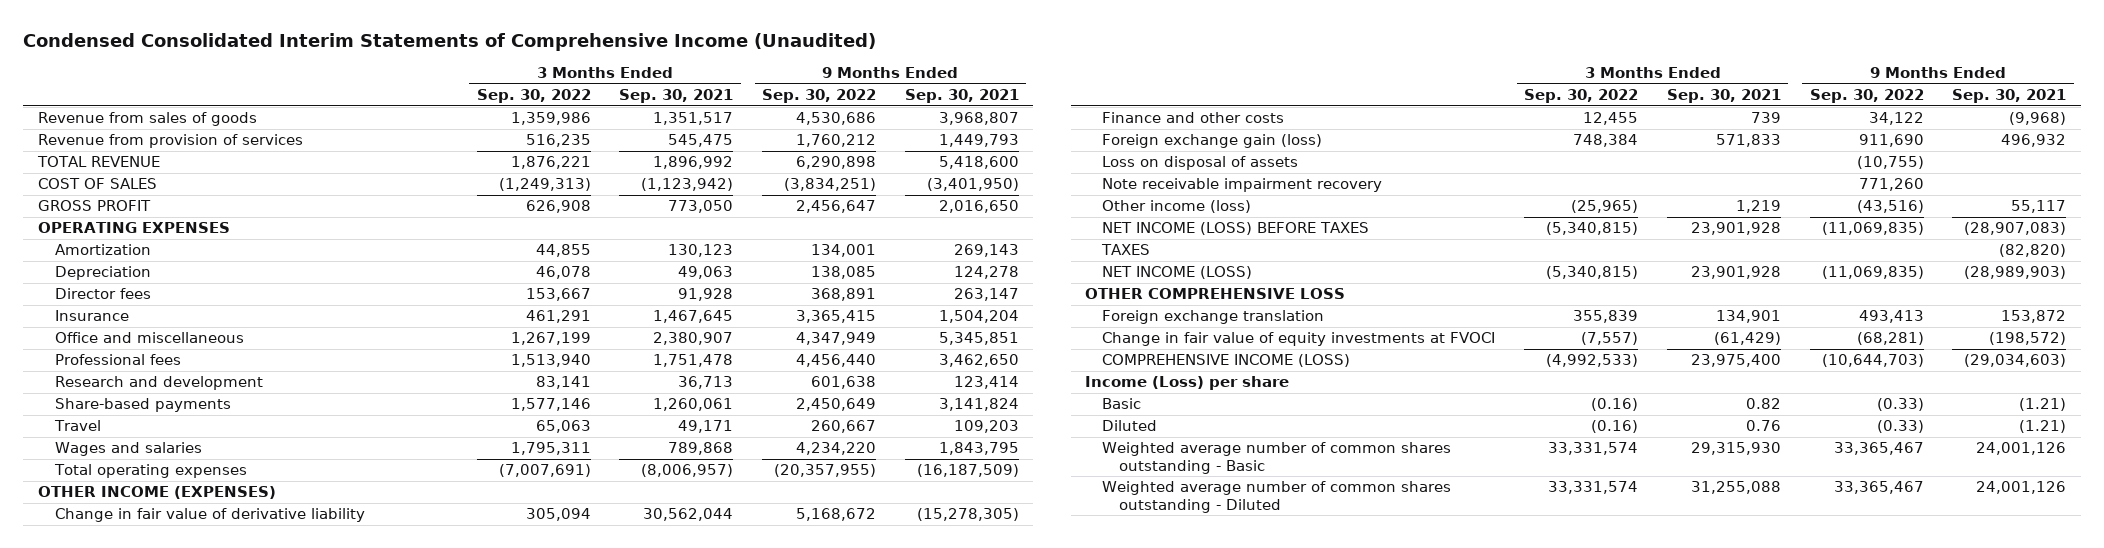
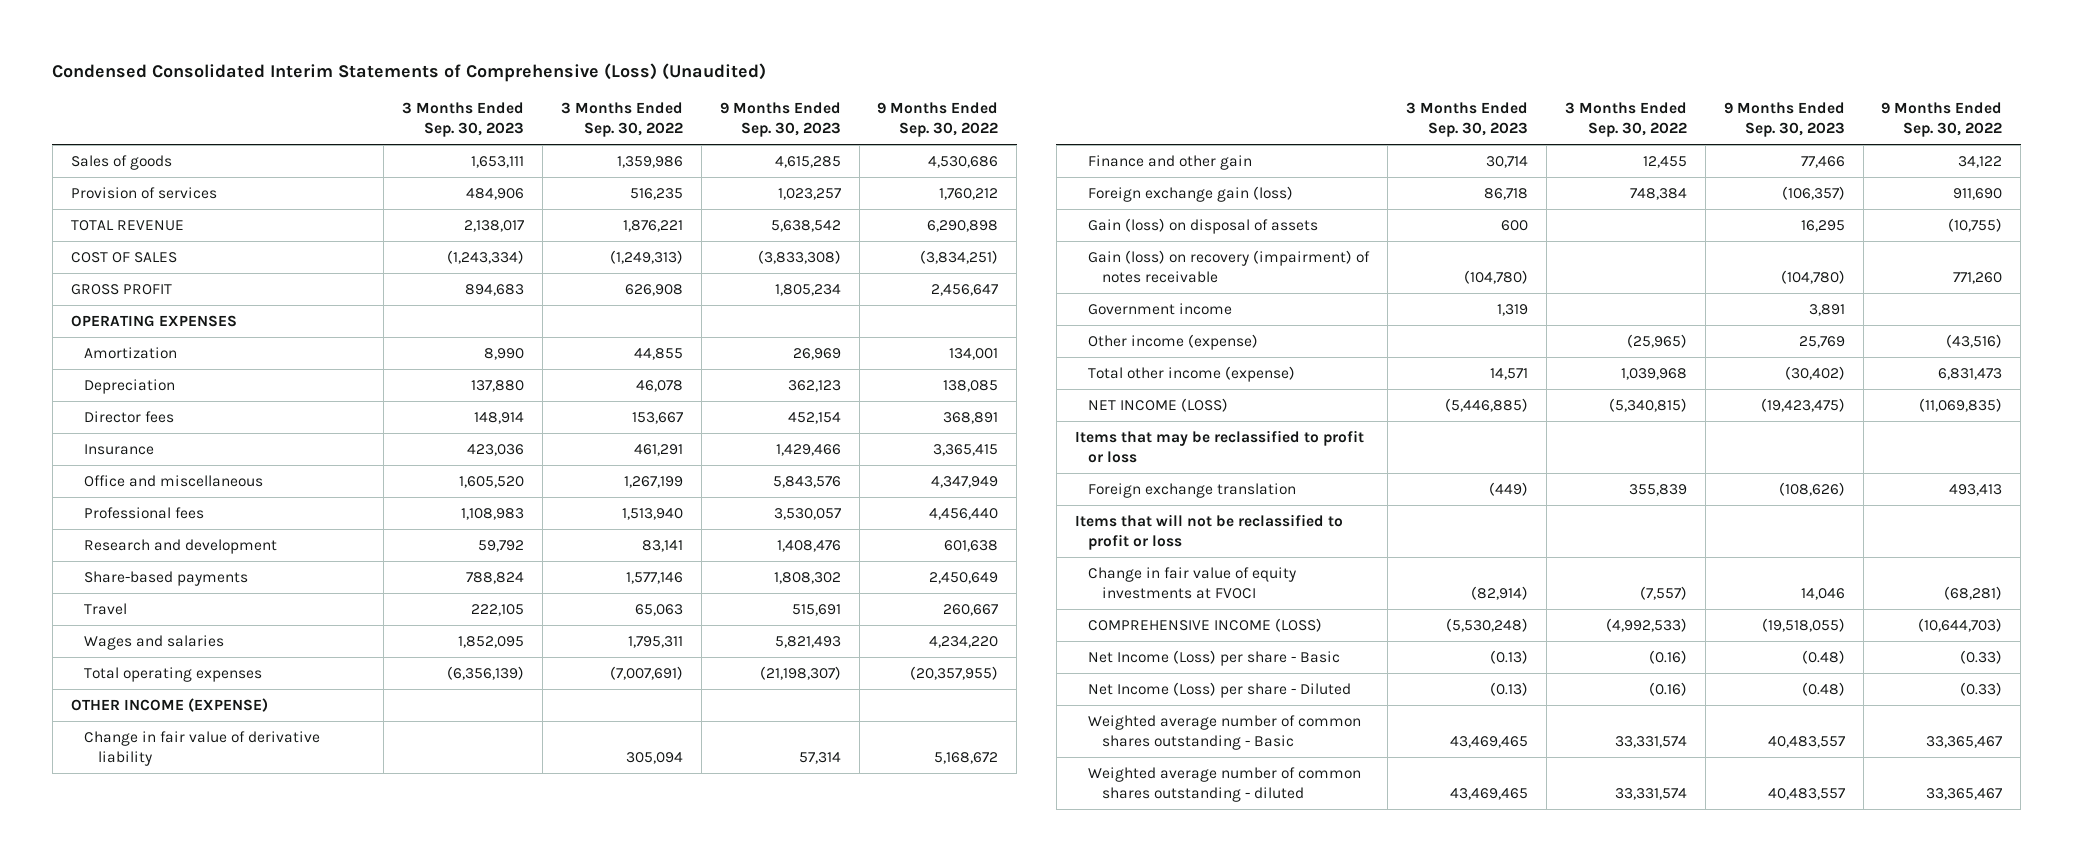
- Condensed Consolidated Interim Statements of Comprehensive Income (Unaudited)
+ Condensed Consolidated Interim Statements of Comprehensive (Loss) (Unaudited)
- | 3 Months Ended Sep. 30, 2022 | 3 Months Ended Sep. 30, 2021 | 9 Months Ended Sep. 30, 2022 | 9 Months Ended Sep. 30, 2021
+ | 3 Months Ended Sep. 30, 2023 | 3 Months Ended Sep. 30, 2022 | 9 Months Ended Sep. 30, 2023 | 9 Months Ended Sep. 30, 2022
- Revenue from sales of goods | 1,359,986 | 1,351,517 | 4,530,686 | 3,968,807
- Revenue from provision of services | 516,235 | 545,475 | 1,760,212 | 1,449,793
+ Sales of goods | 1,653,111 | 1,359,986 | 4,615,285 | 4,530,686
+ Provision of services | 484,906 | 516,235 | 1,023,257 | 1,760,212
- OTHER INCOME (EXPENSES)
+ OTHER INCOME (EXPENSE)
- Finance and other costs | 12,455 | 739 | 34,122 | (9,968)
+ Finance and other gain | 30,714 | 12,455 | 77,466 | 34,122
- Loss on disposal of assets | | | (10,755) |
- Note receivable impairment recovery | | | 771,260 |
- Other income (loss) | (25,965) | 1,219 | (43,516) | 55,117
- NET INCOME (LOSS) BEFORE TAXES | (5,340,815) | 23,901,928 | (11,069,835) | (28,907,083)
- TAXES | | | | (82,820)
+ Gain (loss) on disposal of assets | 600 | | 16,295 | (10,755)
+ Gain (loss) on recovery (impairment) of notes receivable | (104,780) | | (104,780) | 771,260
+ Government income | 1,319 | | 3,891 |
+ Other income (expense) | | (25,965) | 25,769 | (43,516)
+ Total other income (expense) | 14,571 | 1,039,968 | (30,402) | 6,831,473
- OTHER COMPREHENSIVE LOSS
+ Items that may be reclassified to profit or loss
+ Items that will not be reclassified to profit or loss
- Income (Loss) per share
- Basic | (0.16) | 0.82 | (0.33) | (1.21)
- Diluted | (0.16) | 0.76 | (0.33) | (1.21)
+ Net Income (Loss) per share - Basic | (0.13) | (0.16) | (0.48) | (0.33)
+ Net Income (Loss) per share - Diluted | (0.13) | (0.16) | (0.48) | (0.33)
- Weighted average number of common shares outstanding - Diluted | 33,331,574 | 31,255,088 | 33,365,467 | 24,001,126
+ Weighted average number of common shares outstanding - diluted | 43,469,465 | 33,331,574 | 40,483,557 | 33,365,467

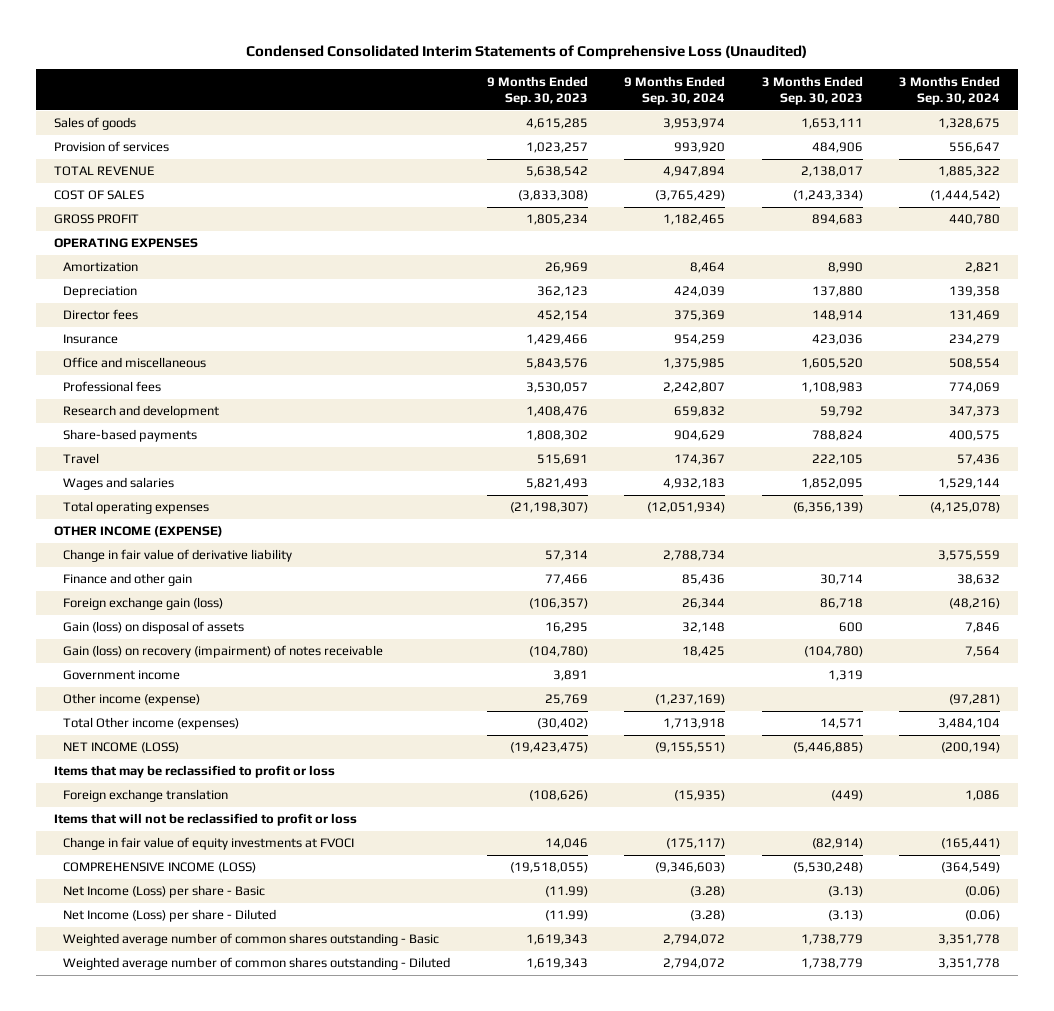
- Condensed Consolidated Interim Statements of Comprehensive (Loss) (Unaudited)
+ Condensed Consolidated Interim Statements of Comprehensive Loss (Unaudited)
- | 3 Months Ended Sep. 30, 2023 | 3 Months Ended Sep. 30, 2022 | 9 Months Ended Sep. 30, 2023 | 9 Months Ended Sep. 30, 2022
+ | 9 Months Ended Sep. 30, 2023 | 9 Months Ended Sep. 30, 2024 | 3 Months Ended Sep. 30, 2023 | 3 Months Ended Sep. 30, 2024
- Total other income (expense) | 14,571 | 1,039,968 | (30,402) | 6,831,473
+ Total Other income (expenses) | (30,402) | 1,713,918 | 14,571 | 3,484,104
- Net Income (Loss) per share - Basic | (0.13) | (0.16) | (0.48) | (0.33)
- Net Income (Loss) per share - Diluted | (0.13) | (0.16) | (0.48) | (0.33)
- Weighted average number of common shares outstanding - Basic | 43,469,465 | 33,331,574 | 40,483,557 | 33,365,467
- Weighted average number of common shares outstanding - diluted | 43,469,465 | 33,331,574 | 40,483,557 | 33,365,467
+ Net Income (Loss) per share - Basic | (11.99) | (3.28) | (3.13) | (0.06)
+ Net Income (Loss) per share - Diluted | (11.99) | (3.28) | (3.13) | (0.06)
+ Weighted average number of common shares outstanding - Basic | 1,619,343 | 2,794,072 | 1,738,779 | 3,351,778
+ Weighted average number of common shares outstanding - Diluted | 1,619,343 | 2,794,072 | 1,738,779 | 3,351,778

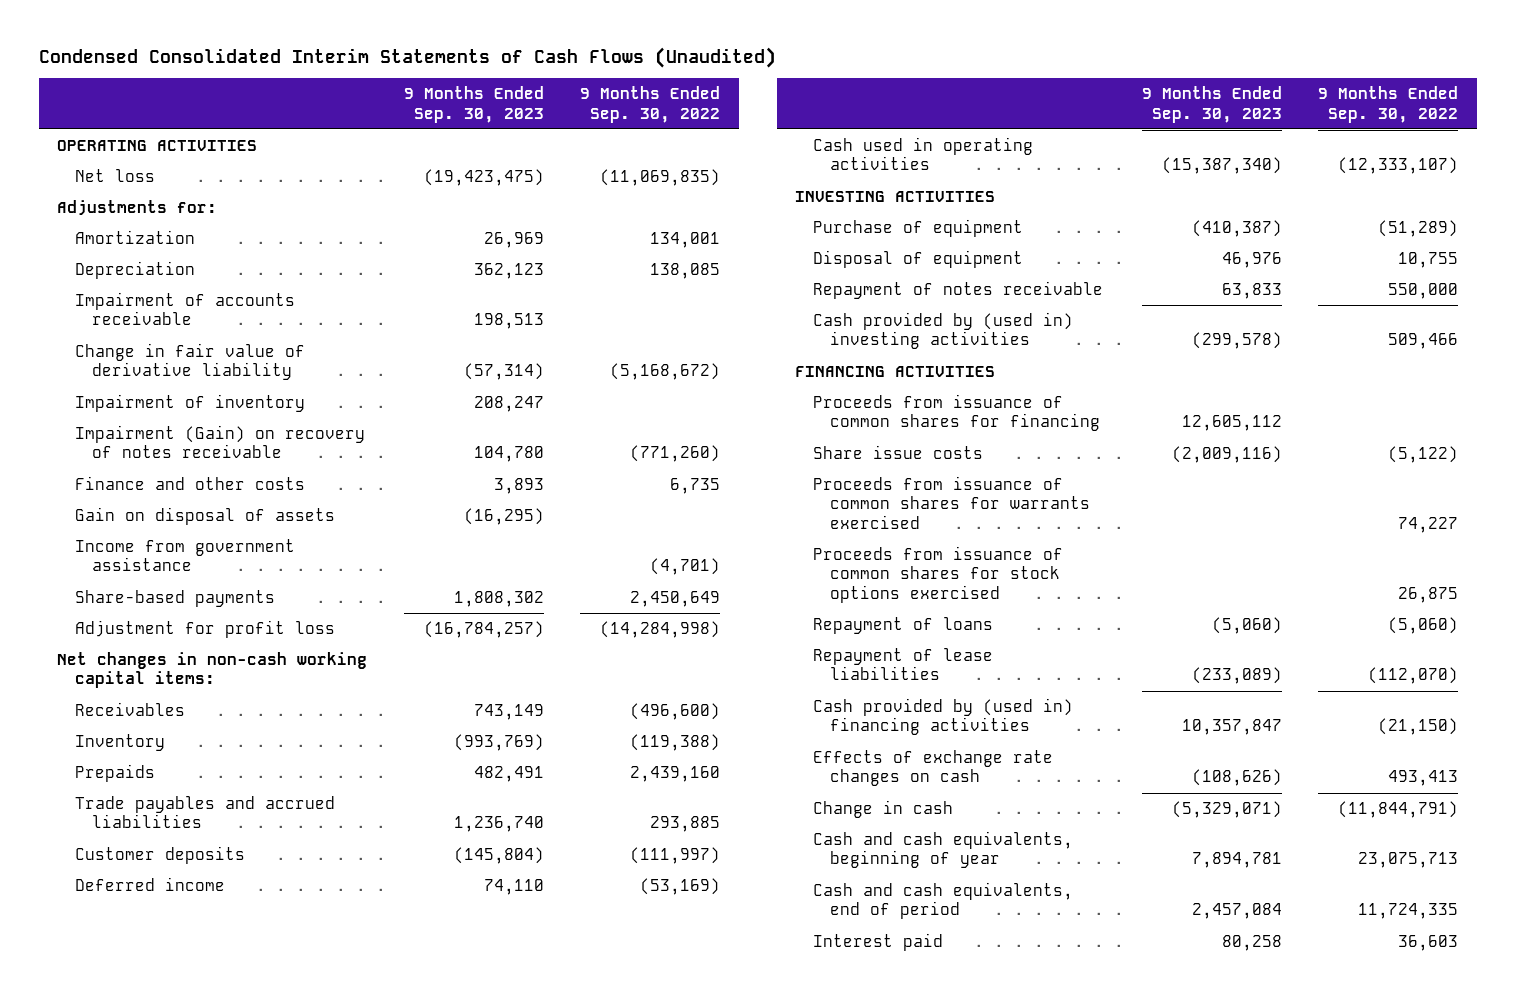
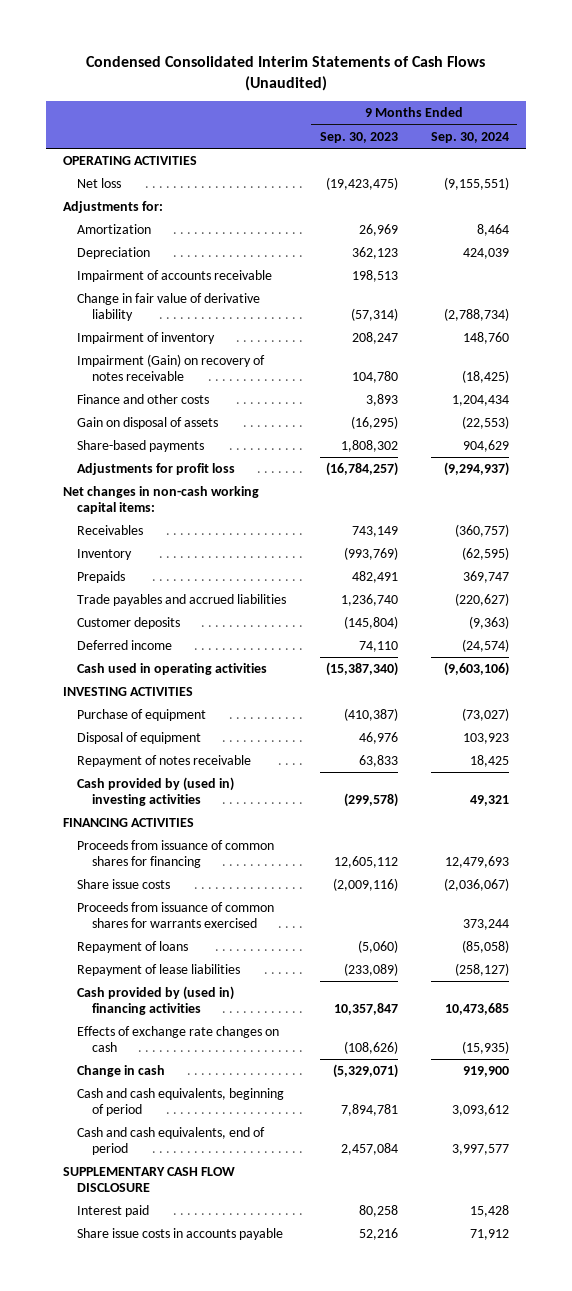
- | 9 Months Ended Sep. 30, 2023 | 9 Months Ended Sep. 30, 2022
+ | 9 Months Ended Sep. 30, 2023 | 9 Months Ended Sep. 30, 2024
- Income from government assistance | | (4,701)
- Adjustment for profit loss | (16,784,257) | (14,284,998)
+ Adjustments for profit loss | (16,784,257) | (9,294,937)
- Proceeds from issuance of common shares for stock options exercised | | 26,875
- Cash and cash equivalents, beginning of year | 7,894,781 | 23,075,713
+ Cash and cash equivalents, beginning of period | 7,894,781 | 3,093,612
+ SUPPLEMENTARY CASH FLOW DISCLOSURE
+ Share issue costs in accounts payable | 52,216 | 71,912

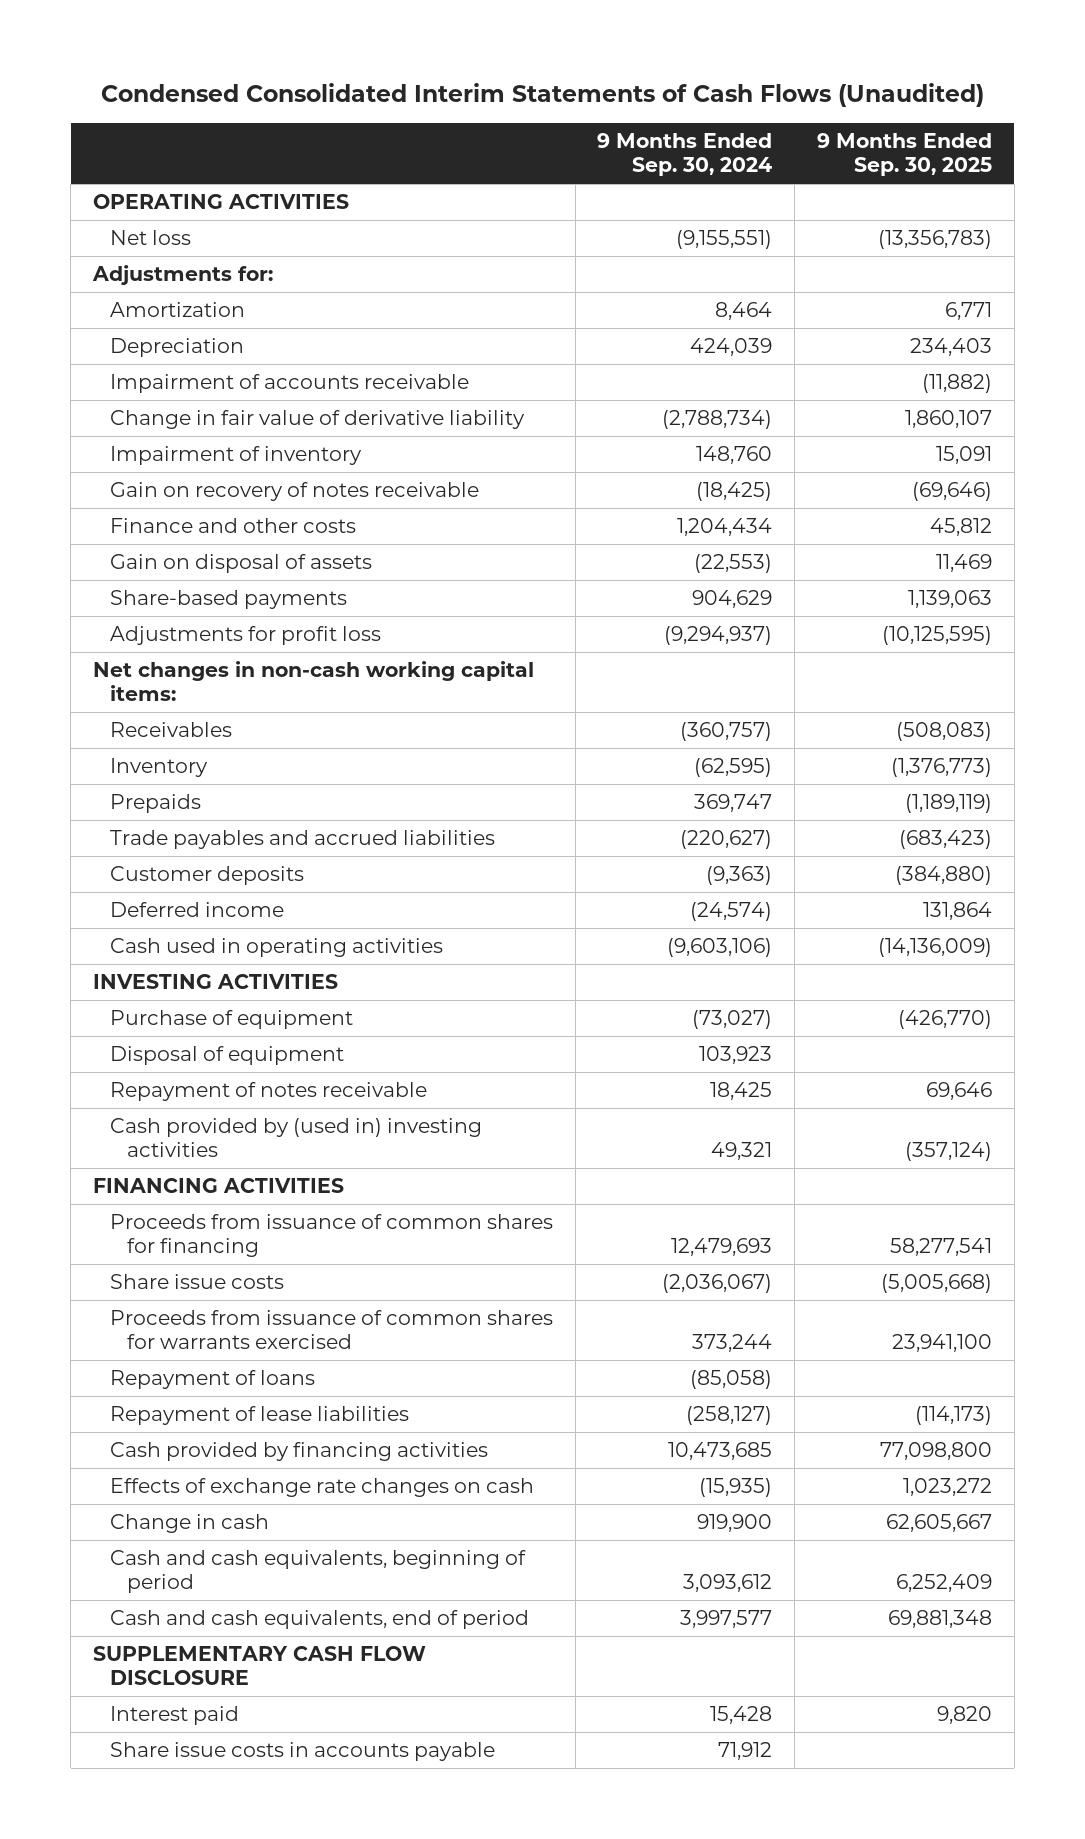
- | 9 Months Ended Sep. 30, 2023 | 9 Months Ended Sep. 30, 2024
+ | 9 Months Ended Sep. 30, 2024 | 9 Months Ended Sep. 30, 2025
- Impairment (Gain) on recovery of notes receivable | 104,780 | (18,425)
+ Gain on recovery of notes receivable | (18,425) | (69,646)
- Cash provided by (used in) financing activities | 10,357,847 | 10,473,685
+ Cash provided by financing activities | 10,473,685 | 77,098,800

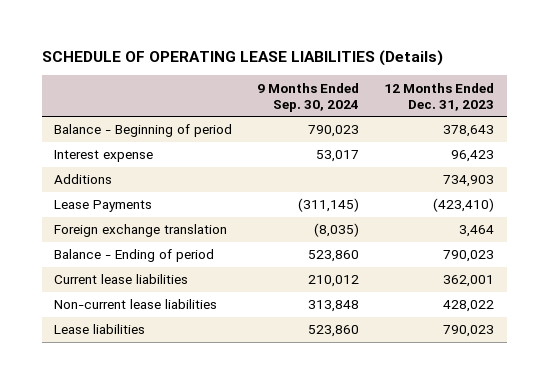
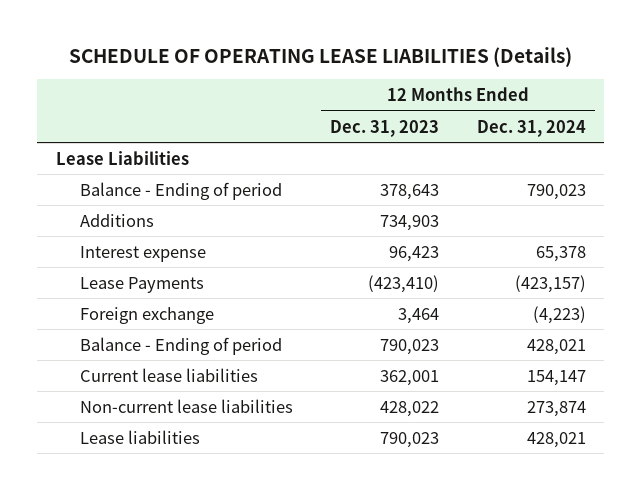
- | 9 Months Ended Sep. 30, 2024 | 12 Months Ended Dec. 31, 2023
+ | 12 Months Ended Dec. 31, 2023 | 12 Months Ended Dec. 31, 2024
- Balance - Beginning of period | 790,023 | 378,643
+ Lease Liabilities
+ Balance - Ending of period | 378,643 | 790,023
moved down: Interest expense | 96,423 | 65,378
- Foreign exchange translation | (8,035) | 3,464
+ Foreign exchange | 3,464 | (4,223)

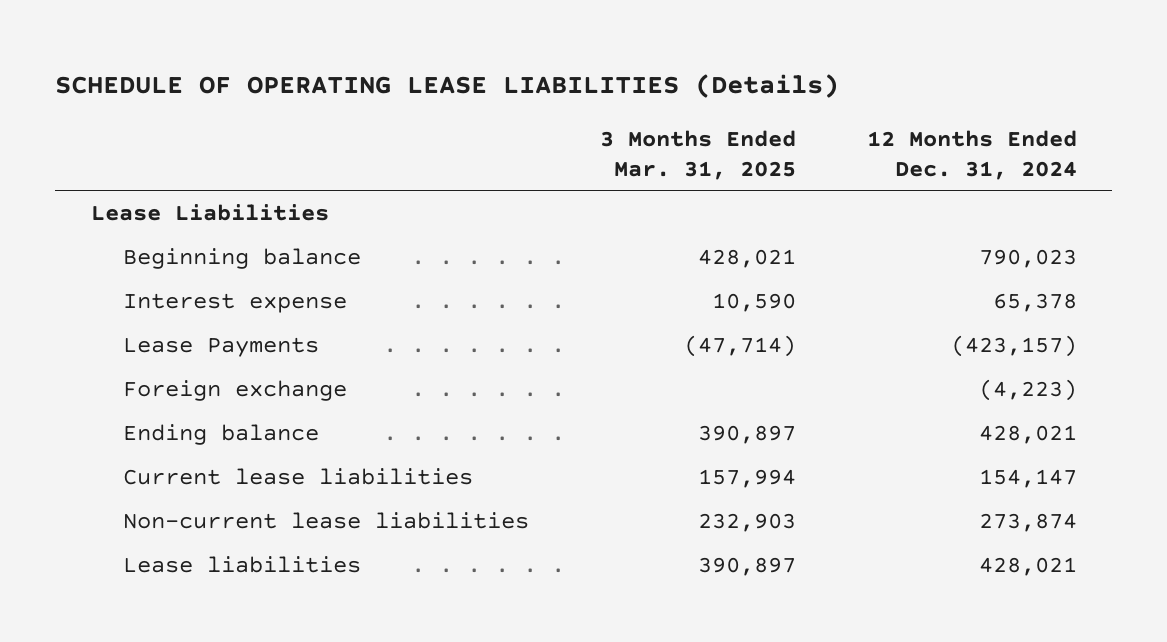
- | 12 Months Ended Dec. 31, 2023 | 12 Months Ended Dec. 31, 2024
+ | 3 Months Ended Mar. 31, 2025 | 12 Months Ended Dec. 31, 2024
- Balance - Ending of period | 378,643 | 790,023
- Additions | 734,903 |
+ Beginning balance | 428,021 | 790,023
- Balance - Ending of period | 790,023 | 428,021
+ Ending balance | 390,897 | 428,021

